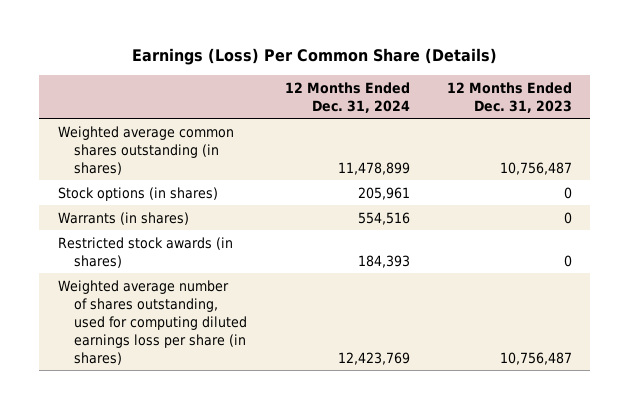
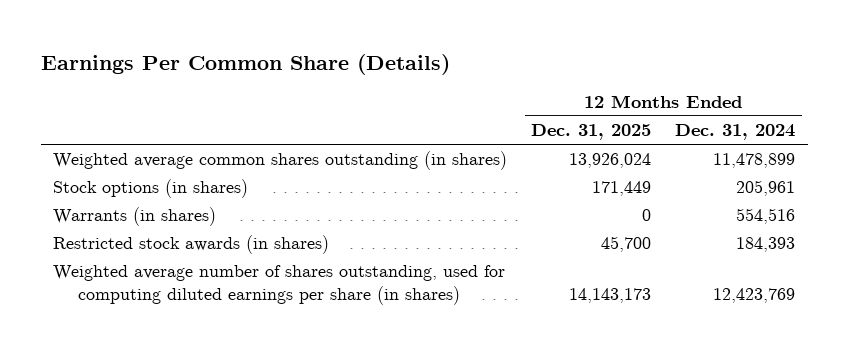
- Earnings (Loss) Per Common Share (Details)
+ Earnings Per Common Share (Details)
- | 12 Months Ended Dec. 31, 2024 | 12 Months Ended Dec. 31, 2023
+ | 12 Months Ended Dec. 31, 2025 | 12 Months Ended Dec. 31, 2024
- Weighted average number of shares outstanding, used for computing diluted earnings loss per share (in shares) | 12,423,769 | 10,756,487
+ Weighted average number of shares outstanding, used for computing diluted earnings per share (in shares) | 14,143,173 | 12,423,769

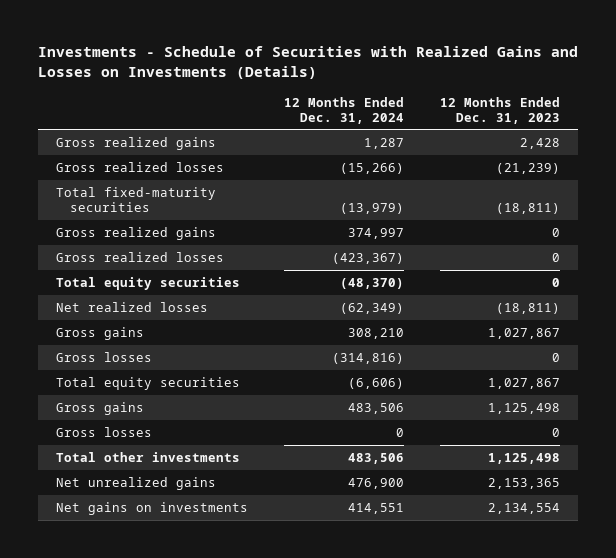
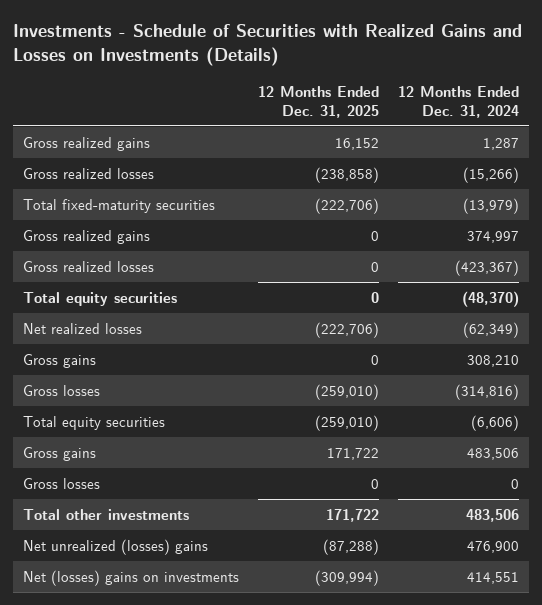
- | 12 Months Ended Dec. 31, 2024 | 12 Months Ended Dec. 31, 2023
+ | 12 Months Ended Dec. 31, 2025 | 12 Months Ended Dec. 31, 2024
- Net unrealized gains | 476,900 | 2,153,365
- Net gains on investments | 414,551 | 2,134,554
+ Net unrealized (losses) gains | (87,288) | 476,900
+ Net (losses) gains on investments | (309,994) | 414,551

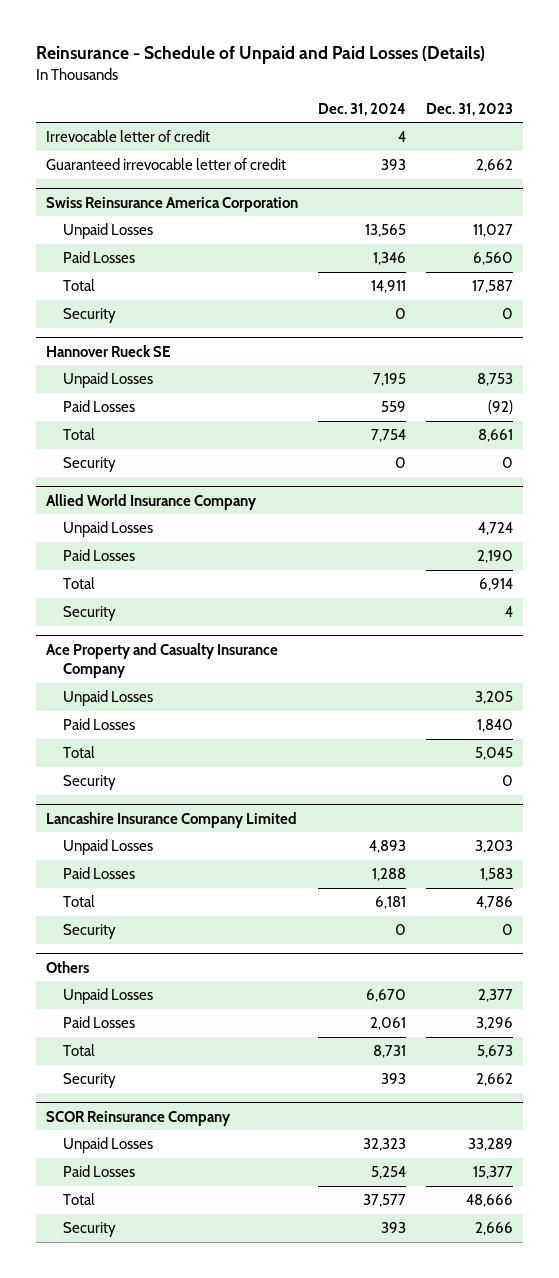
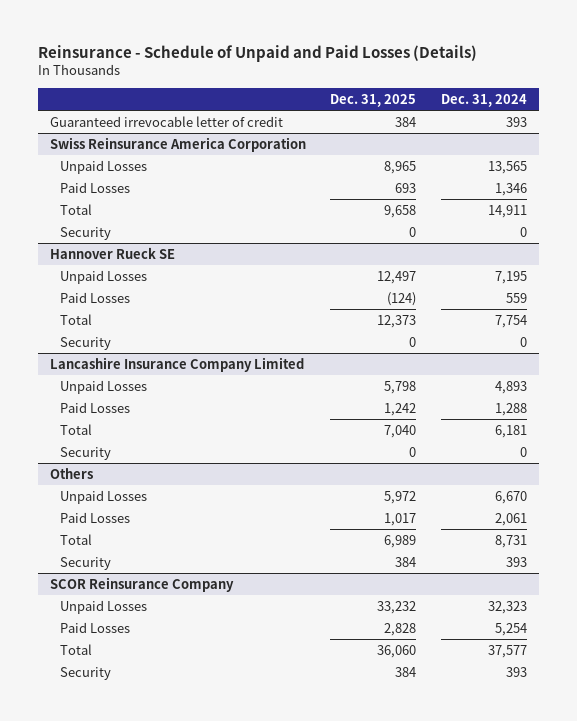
- | Dec. 31, 2024 | Dec. 31, 2023
+ | Dec. 31, 2025 | Dec. 31, 2024
- Irrevocable letter of credit | 4 |
- Allied World Insurance Company
- Unpaid Losses | | 4,724
- Paid Losses | | 2,190
- Total | | 6,914
- Security | | 4
- Ace Property and Casualty Insurance Company
- Unpaid Losses | | 3,205
- Paid Losses | | 1,840
- Total | | 5,045
- Security | | 0

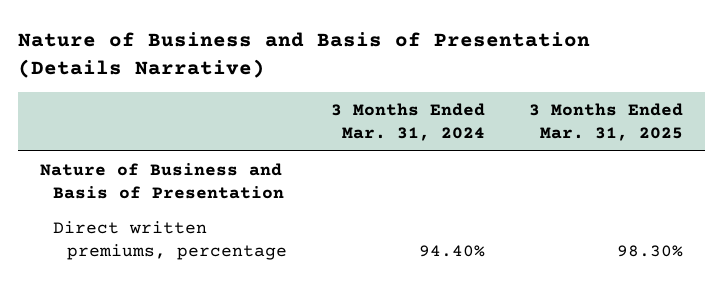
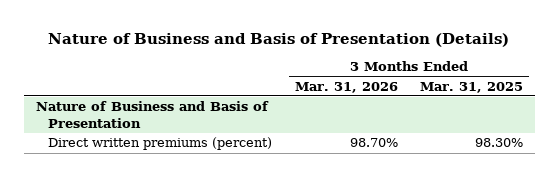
- Nature of Business and Basis of Presentation (Details Narrative)
+ Nature of Business and Basis of Presentation (Details)
- | 3 Months Ended Mar. 31, 2024 | 3 Months Ended Mar. 31, 2025
+ | 3 Months Ended Mar. 31, 2026 | 3 Months Ended Mar. 31, 2025
- Direct written premiums, percentage | 94.40% | 98.30%
+ Direct written premiums (percent) | 98.70% | 98.30%

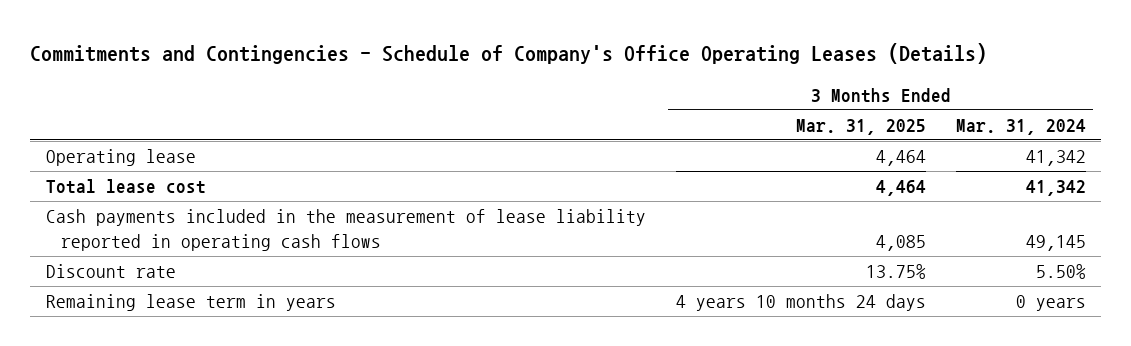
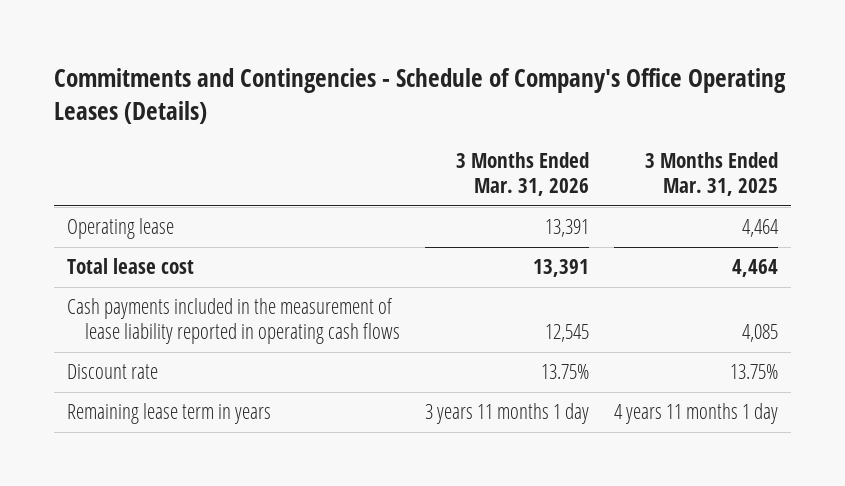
- | 3 Months Ended Mar. 31, 2025 | 3 Months Ended Mar. 31, 2024
+ | 3 Months Ended Mar. 31, 2026 | 3 Months Ended Mar. 31, 2025
- Remaining lease term in years | 4 years 10 months 24 days | 0 years
+ Remaining lease term in years | 3 years 11 months 1 day | 4 years 11 months 1 day

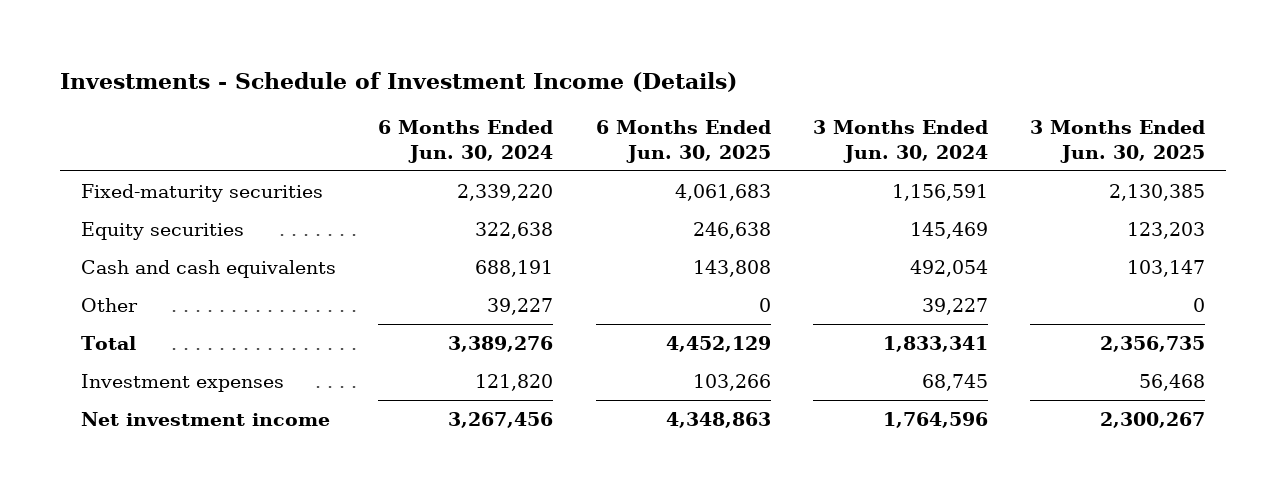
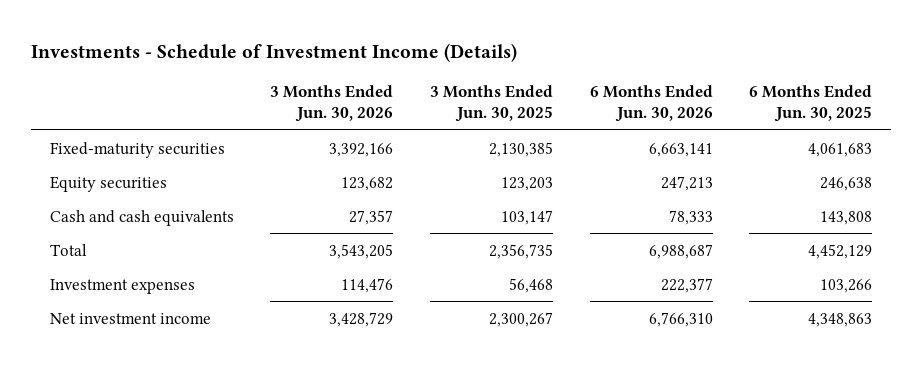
- | 6 Months Ended Jun. 30, 2024 | 6 Months Ended Jun. 30, 2025 | 3 Months Ended Jun. 30, 2024 | 3 Months Ended Jun. 30, 2025
+ | 3 Months Ended Jun. 30, 2026 | 3 Months Ended Jun. 30, 2025 | 6 Months Ended Jun. 30, 2026 | 6 Months Ended Jun. 30, 2025
- Other | 39,227 | 0 | 39,227 | 0

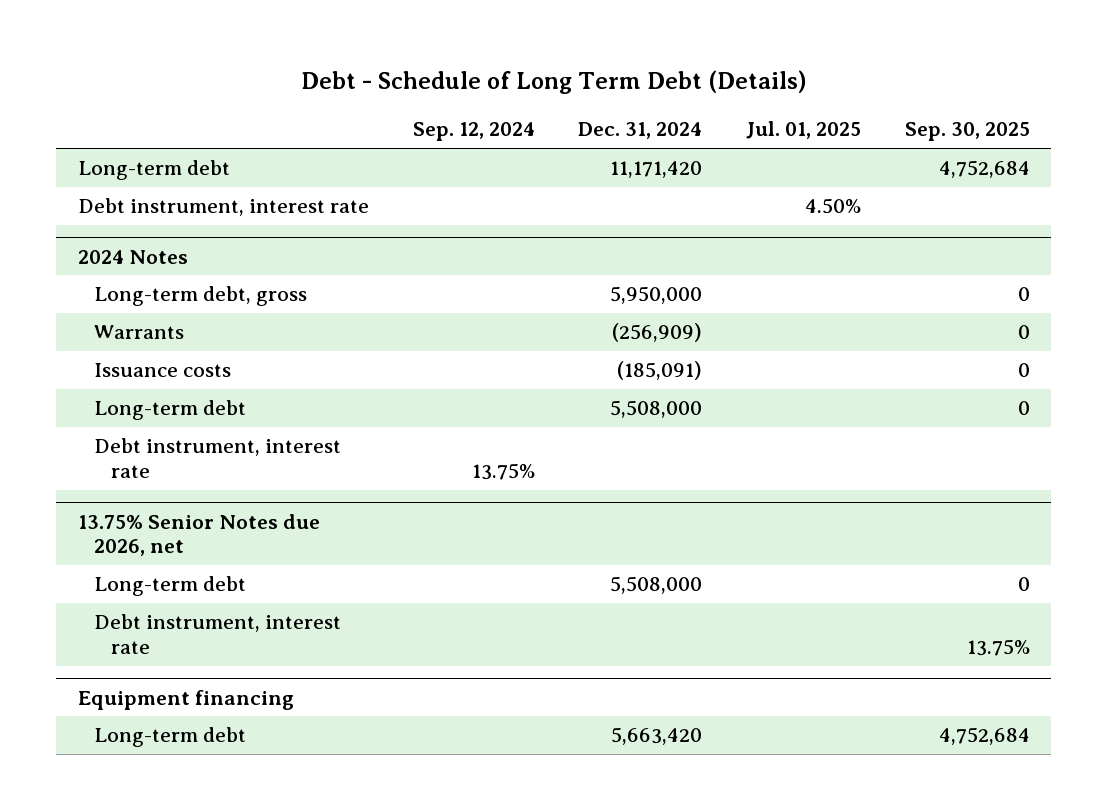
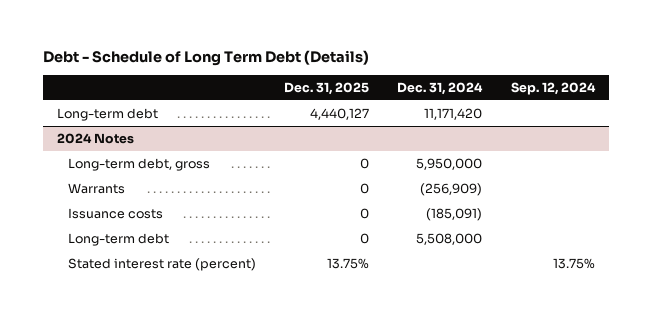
- | Sep. 12, 2024 | Dec. 31, 2024 | Jul. 01, 2025 | Sep. 30, 2025
+ | Dec. 31, 2025 | Dec. 31, 2024 | Sep. 12, 2024
- Debt instrument, interest rate | | | 4.50% |
@ 2024 Notes
- Debt instrument, interest rate | 13.75% | | |
- 13.75% Senior Notes due 2026, net
- Long-term debt | | 5,508,000 | | 0
- Debt instrument, interest rate | | | | 13.75%
- Equipment financing
- Long-term debt | | 5,663,420 | | 4,752,684
@ 2024 Notes
+ Stated interest rate (percent) | 13.75% | | 13.75%

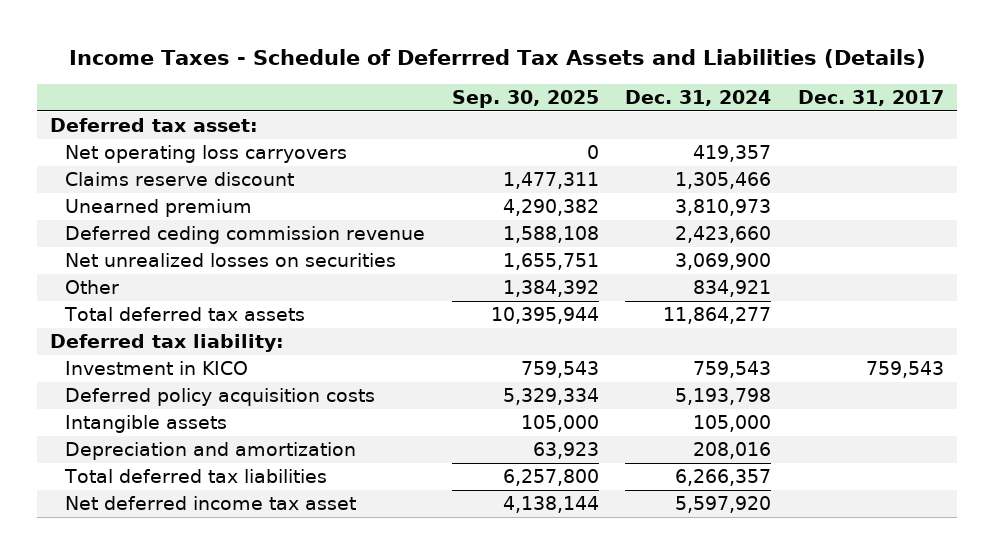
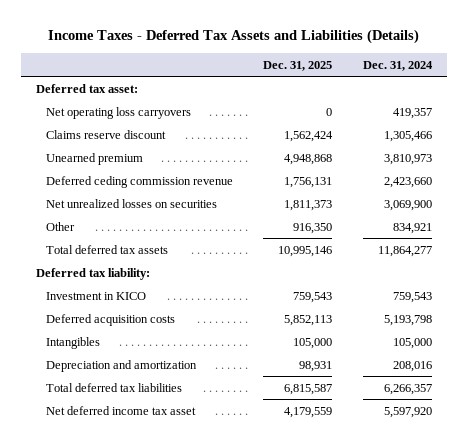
- Income Taxes - Schedule of Deferrred Tax Assets and Liabilities (Details)
+ Income Taxes - Deferred Tax Assets and Liabilities (Details)
- | Sep. 30, 2025 | Dec. 31, 2024 | Dec. 31, 2017
+ | Dec. 31, 2025 | Dec. 31, 2024
- Deferred policy acquisition costs | 5,329,334 | 5,193,798 |
- Intangible assets | 105,000 | 105,000 |
+ Deferred acquisition costs | 5,852,113 | 5,193,798
+ Intangibles | 105,000 | 105,000

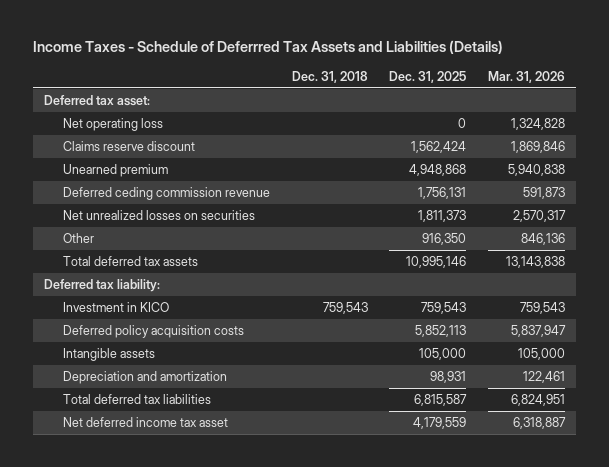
- Income Taxes - Deferred Tax Assets and Liabilities (Details)
+ Income Taxes - Schedule of Deferrred Tax Assets and Liabilities (Details)
- | Dec. 31, 2025 | Dec. 31, 2024
+ | Dec. 31, 2018 | Dec. 31, 2025 | Mar. 31, 2026
- Net operating loss carryovers | 0 | 419,357
+ Net operating loss | | 0 | 1,324,828
- Deferred acquisition costs | 5,852,113 | 5,193,798
- Intangibles | 105,000 | 105,000
+ Deferred policy acquisition costs | | 5,852,113 | 5,837,947
+ Intangible assets | | 105,000 | 105,000

